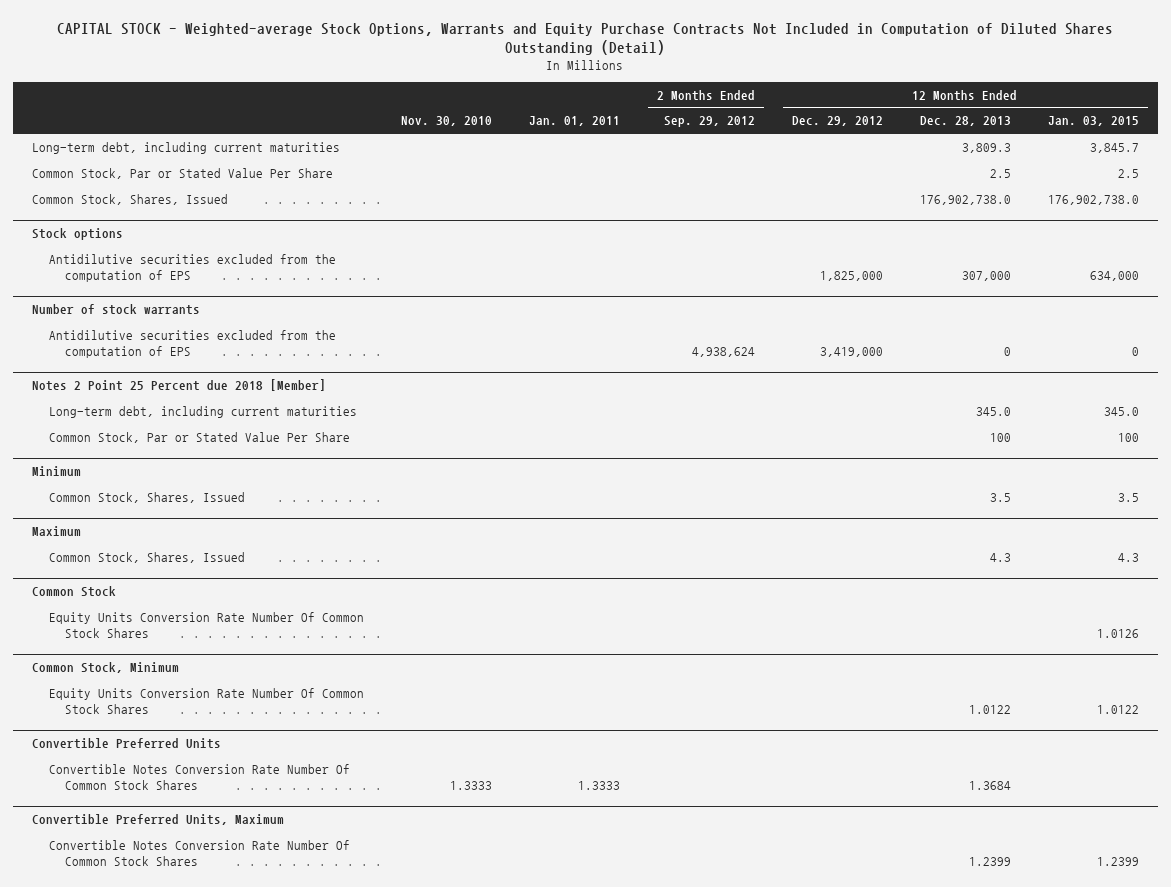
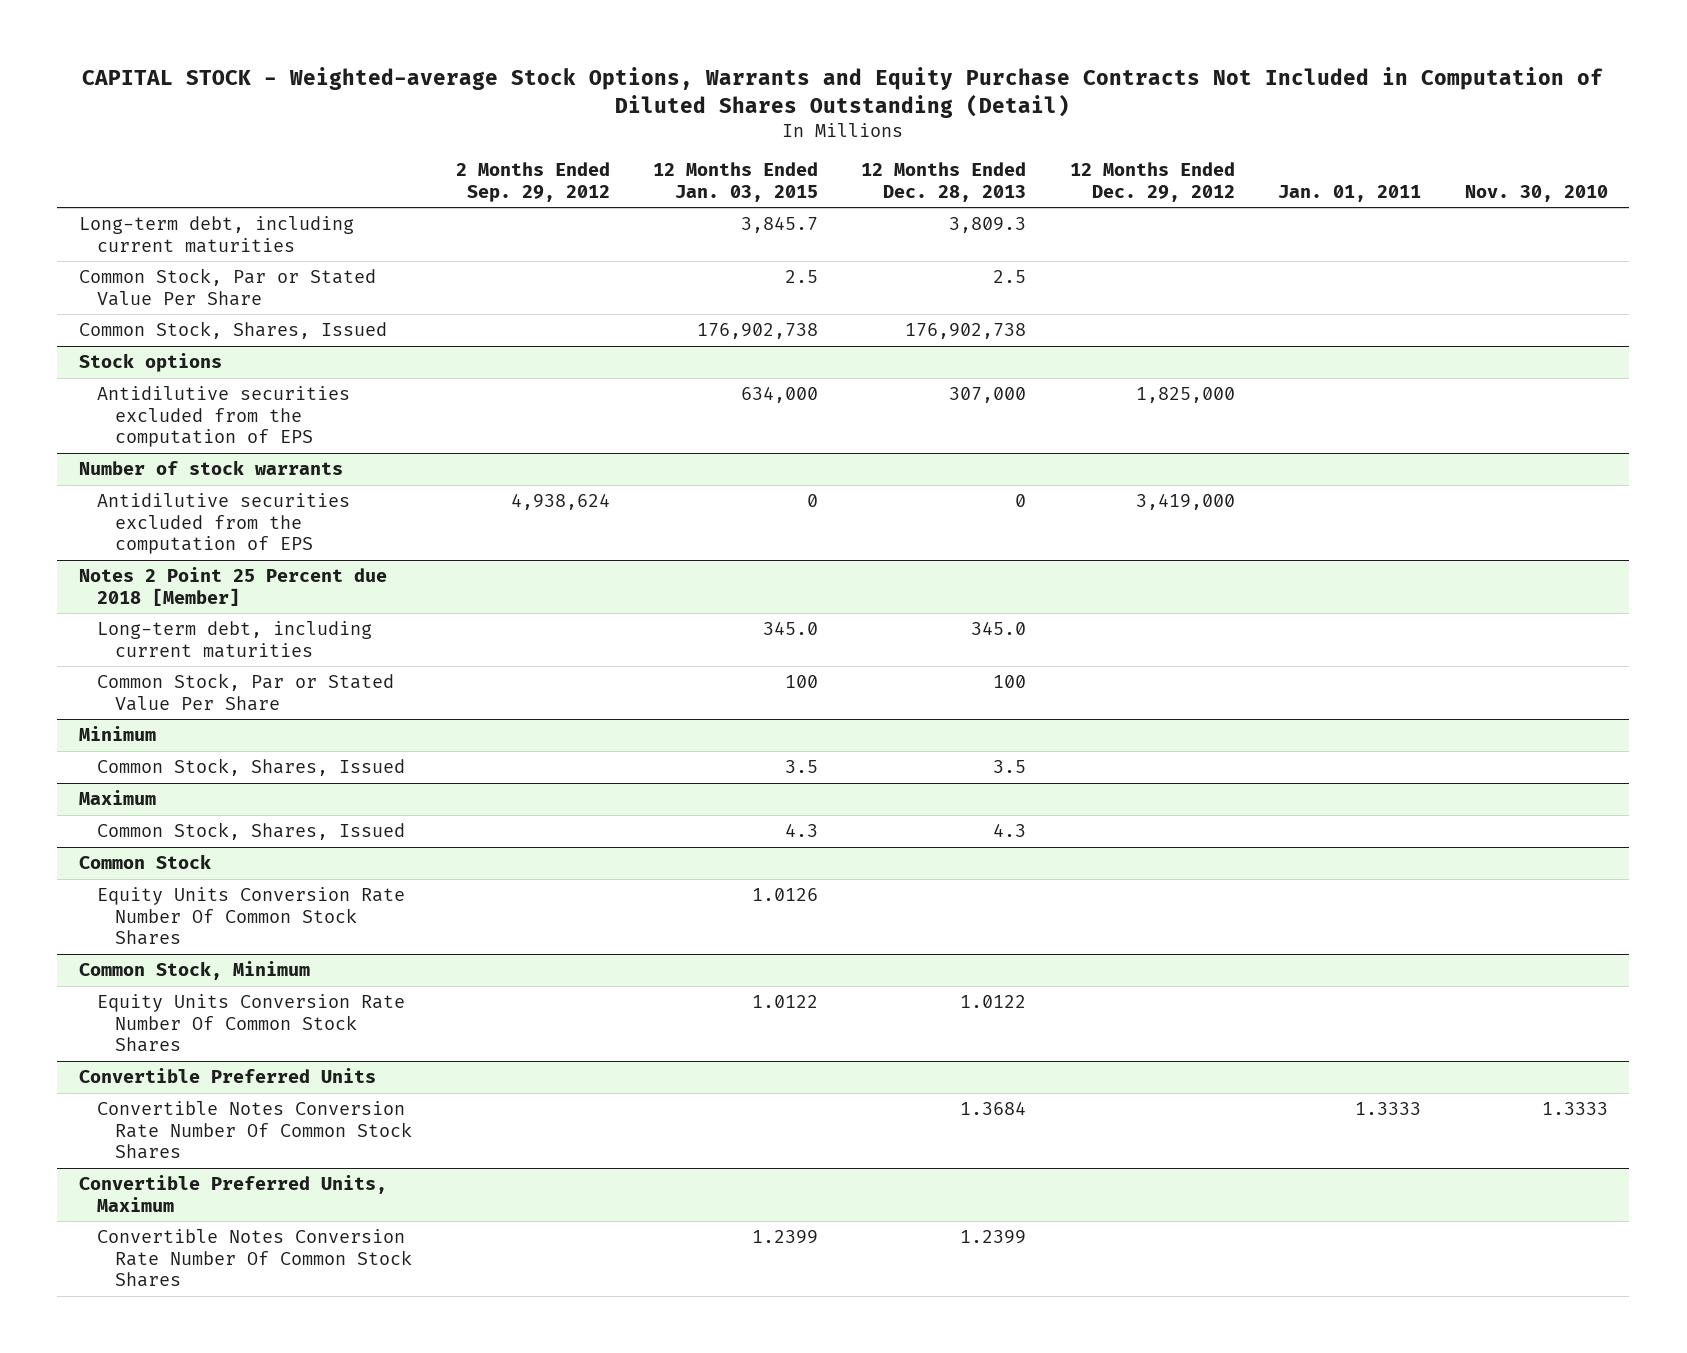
- | Nov. 30, 2010 | Jan. 01, 2011 | 2 Months Ended Sep. 29, 2012 | 12 Months Ended Dec. 29, 2012 | 12 Months Ended Dec. 28, 2013 | 12 Months Ended Jan. 03, 2015
+ | 2 Months Ended Sep. 29, 2012 | 12 Months Ended Jan. 03, 2015 | 12 Months Ended Dec. 28, 2013 | 12 Months Ended Dec. 29, 2012 | Jan. 01, 2011 | Nov. 30, 2010
- Common Stock, Shares, Issued | | | | | 176,902,738.0 | 176,902,738.0
+ Common Stock, Shares, Issued | | 176,902,738 | 176,902,738 | | |

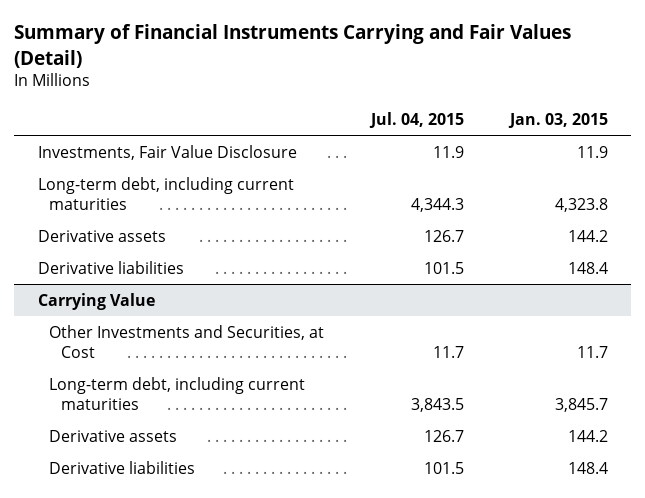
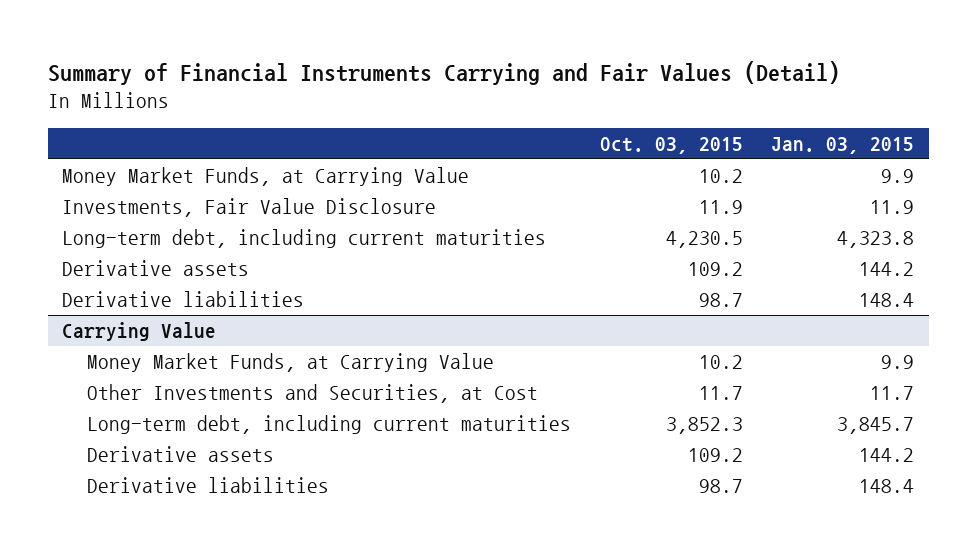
- | Jul. 04, 2015 | Jan. 03, 2015
+ | Oct. 03, 2015 | Jan. 03, 2015
+ Money Market Funds, at Carrying Value | 10.2 | 9.9
@ Carrying Value
+ Money Market Funds, at Carrying Value | 10.2 | 9.9

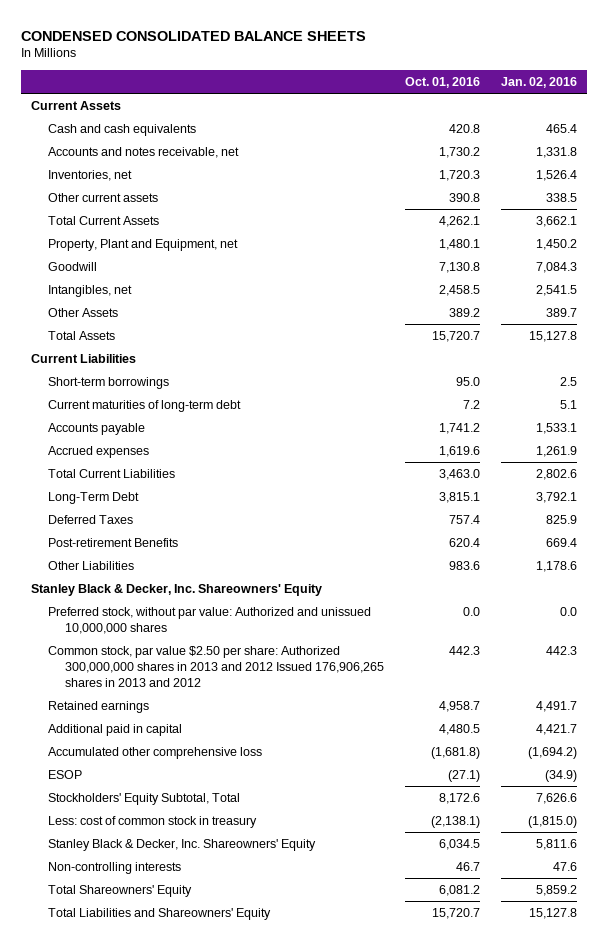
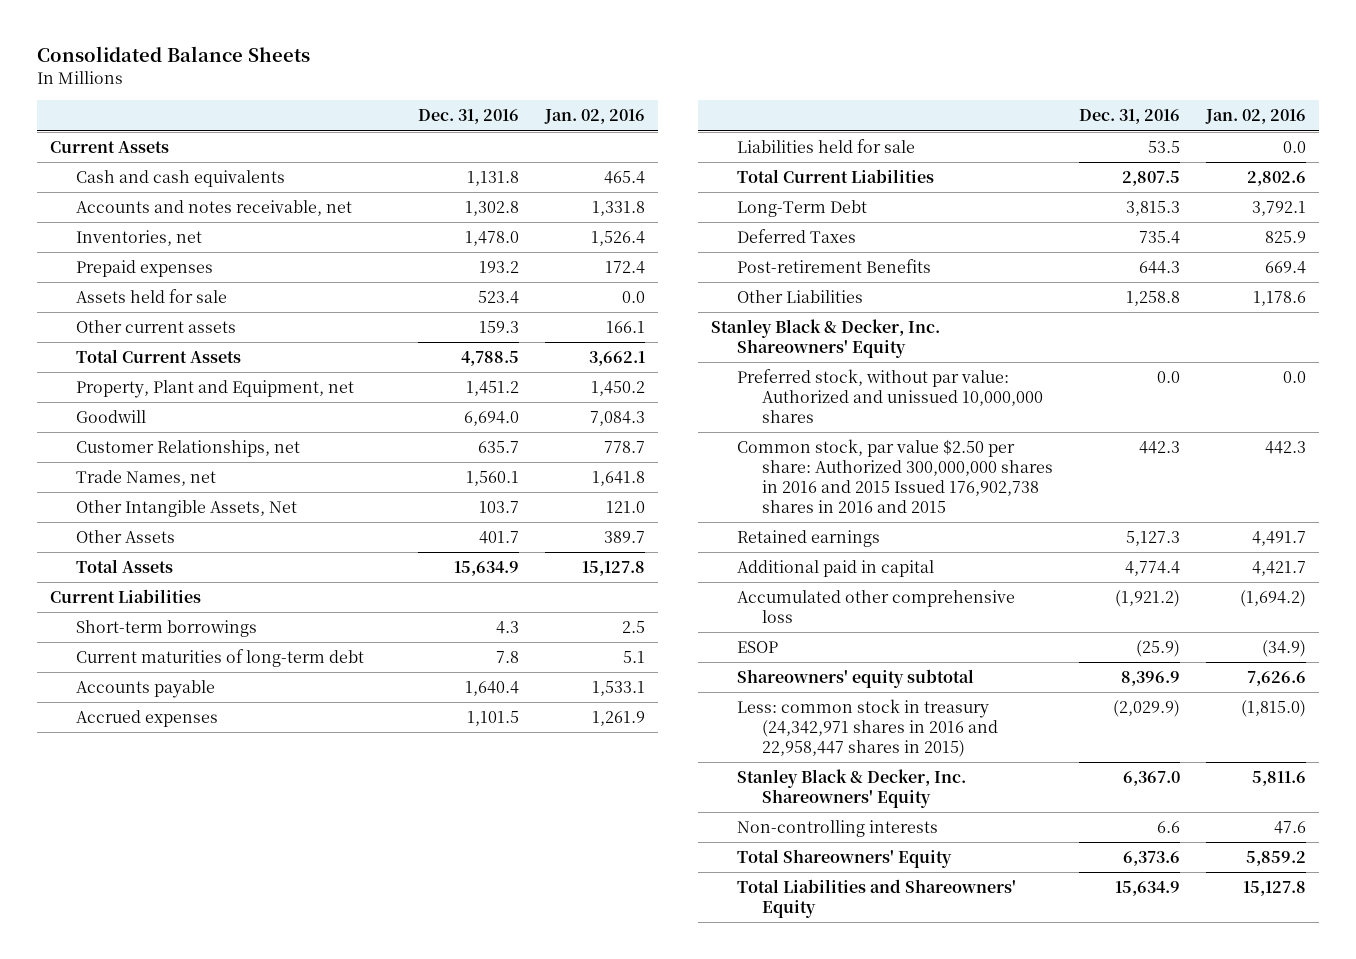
- CONDENSED CONSOLIDATED BALANCE SHEETS
+ Consolidated Balance Sheets
- | Oct. 01, 2016 | Jan. 02, 2016
+ | Dec. 31, 2016 | Jan. 02, 2016
- Other current assets | 390.8 | 338.5
+ Prepaid expenses | 193.2 | 172.4
+ Assets held for sale | 523.4 | 0.0
+ Other current assets | 159.3 | 166.1
- Intangibles, net | 2,458.5 | 2,541.5
+ Customer Relationships, net | 635.7 | 778.7
+ Trade Names, net | 1,560.1 | 1,641.8
+ Other Intangible Assets, Net | 103.7 | 121.0
+ Liabilities held for sale | 53.5 | 0.0
- Common stock, par value $2.50 per share: Authorized 300,000,000 shares in 2013 and 2012 Issued 176,906,265 shares in 2013 and 2012 | 442.3 | 442.3
+ Common stock, par value $2.50 per share: Authorized 300,000,000 shares in 2016 and 2015 Issued 176,902,738 shares in 2016 and 2015 | 442.3 | 442.3
- Stockholders' Equity Subtotal, Total | 8,172.6 | 7,626.6
- Less: cost of common stock in treasury | (2,138.1) | (1,815.0)
+ Shareowners' equity subtotal | 8,396.9 | 7,626.6
+ Less: common stock in treasury (24,342,971 shares in 2016 and 22,958,447 shares in 2015) | (2,029.9) | (1,815.0)

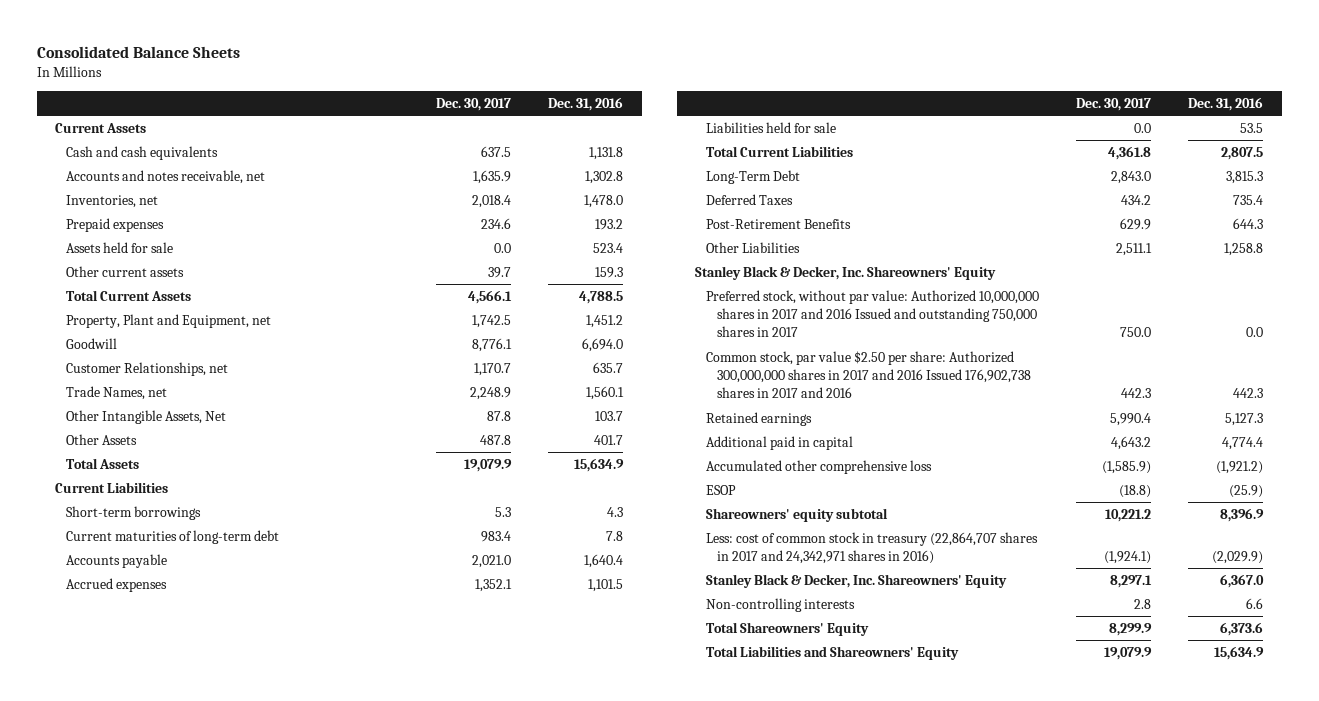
- | Dec. 31, 2016 | Jan. 02, 2016
+ | Dec. 30, 2017 | Dec. 31, 2016
- Post-retirement Benefits | 644.3 | 669.4
+ Post-Retirement Benefits | 629.9 | 644.3
- Preferred stock, without par value: Authorized and unissued 10,000,000 shares | 0.0 | 0.0
- Common stock, par value $2.50 per share: Authorized 300,000,000 shares in 2016 and 2015 Issued 176,902,738 shares in 2016 and 2015 | 442.3 | 442.3
+ Preferred stock, without par value: Authorized 10,000,000 shares in 2017 and 2016 Issued and outstanding 750,000 shares in 2017 | 750.0 | 0.0
+ Common stock, par value $2.50 per share: Authorized 300,000,000 shares in 2017 and 2016 Issued 176,902,738 shares in 2017 and 2016 | 442.3 | 442.3
- Less: common stock in treasury (24,342,971 shares in 2016 and 22,958,447 shares in 2015) | (2,029.9) | (1,815.0)
+ Less: cost of common stock in treasury (22,864,707 shares in 2017 and 24,342,971 shares in 2016) | (1,924.1) | (2,029.9)

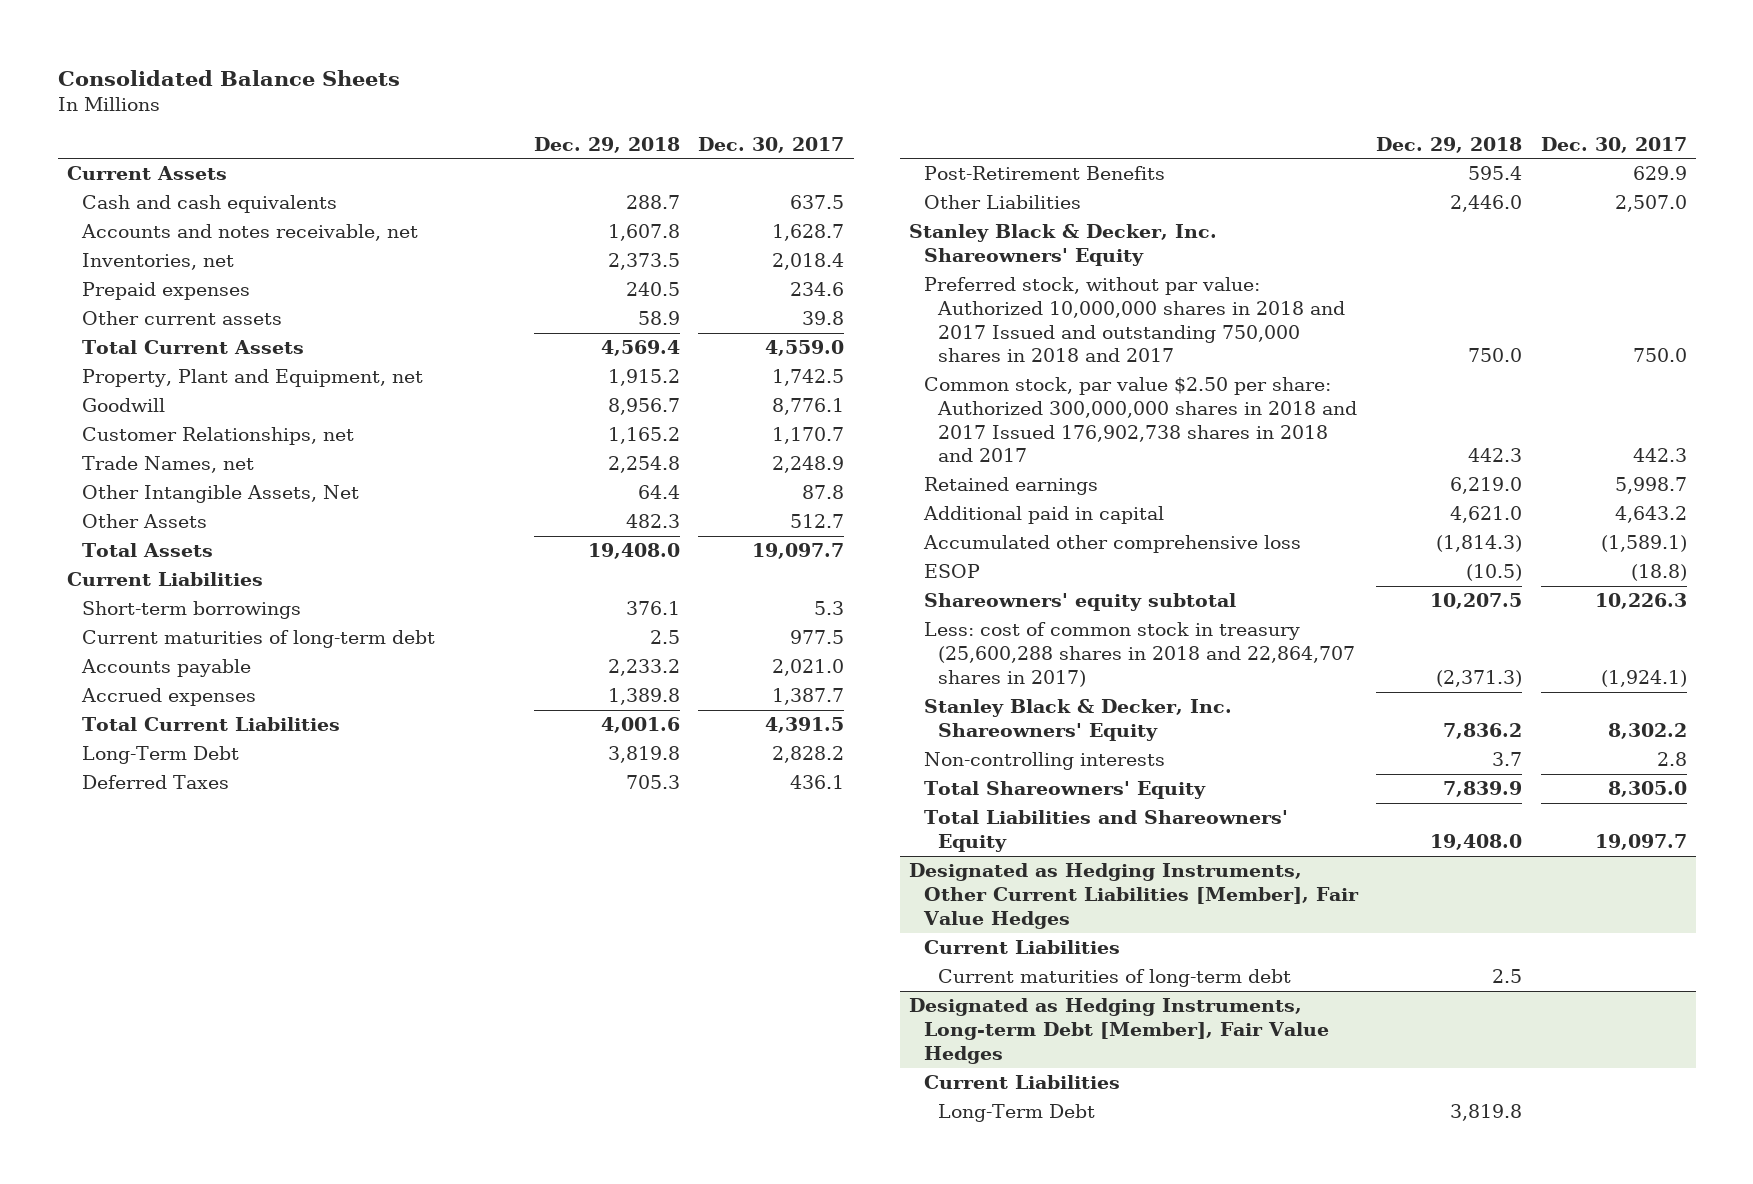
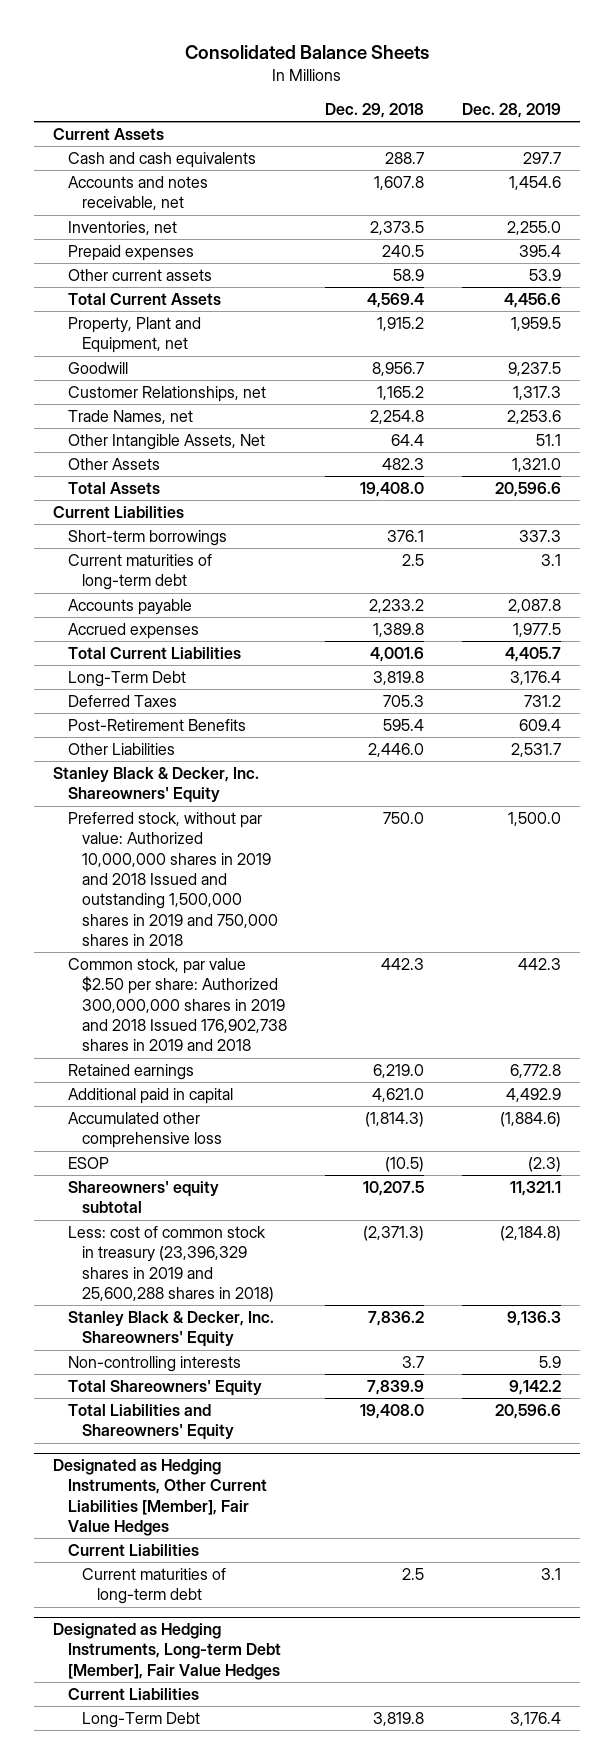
- | Dec. 29, 2018 | Dec. 30, 2017
+ | Dec. 29, 2018 | Dec. 28, 2019
- Preferred stock, without par value: Authorized 10,000,000 shares in 2018 and 2017 Issued and outstanding 750,000 shares in 2018 and 2017 | 750.0 | 750.0
- Common stock, par value $2.50 per share: Authorized 300,000,000 shares in 2018 and 2017 Issued 176,902,738 shares in 2018 and 2017 | 442.3 | 442.3
+ Preferred stock, without par value: Authorized 10,000,000 shares in 2019 and 2018 Issued and outstanding 1,500,000 shares in 2019 and 750,000 shares in 2018 | 750.0 | 1,500.0
+ Common stock, par value $2.50 per share: Authorized 300,000,000 shares in 2019 and 2018 Issued 176,902,738 shares in 2019 and 2018 | 442.3 | 442.3
- Less: cost of common stock in treasury (25,600,288 shares in 2018 and 22,864,707 shares in 2017) | (2,371.3) | (1,924.1)
+ Less: cost of common stock in treasury (23,396,329 shares in 2019 and 25,600,288 shares in 2018) | (2,371.3) | (2,184.8)

